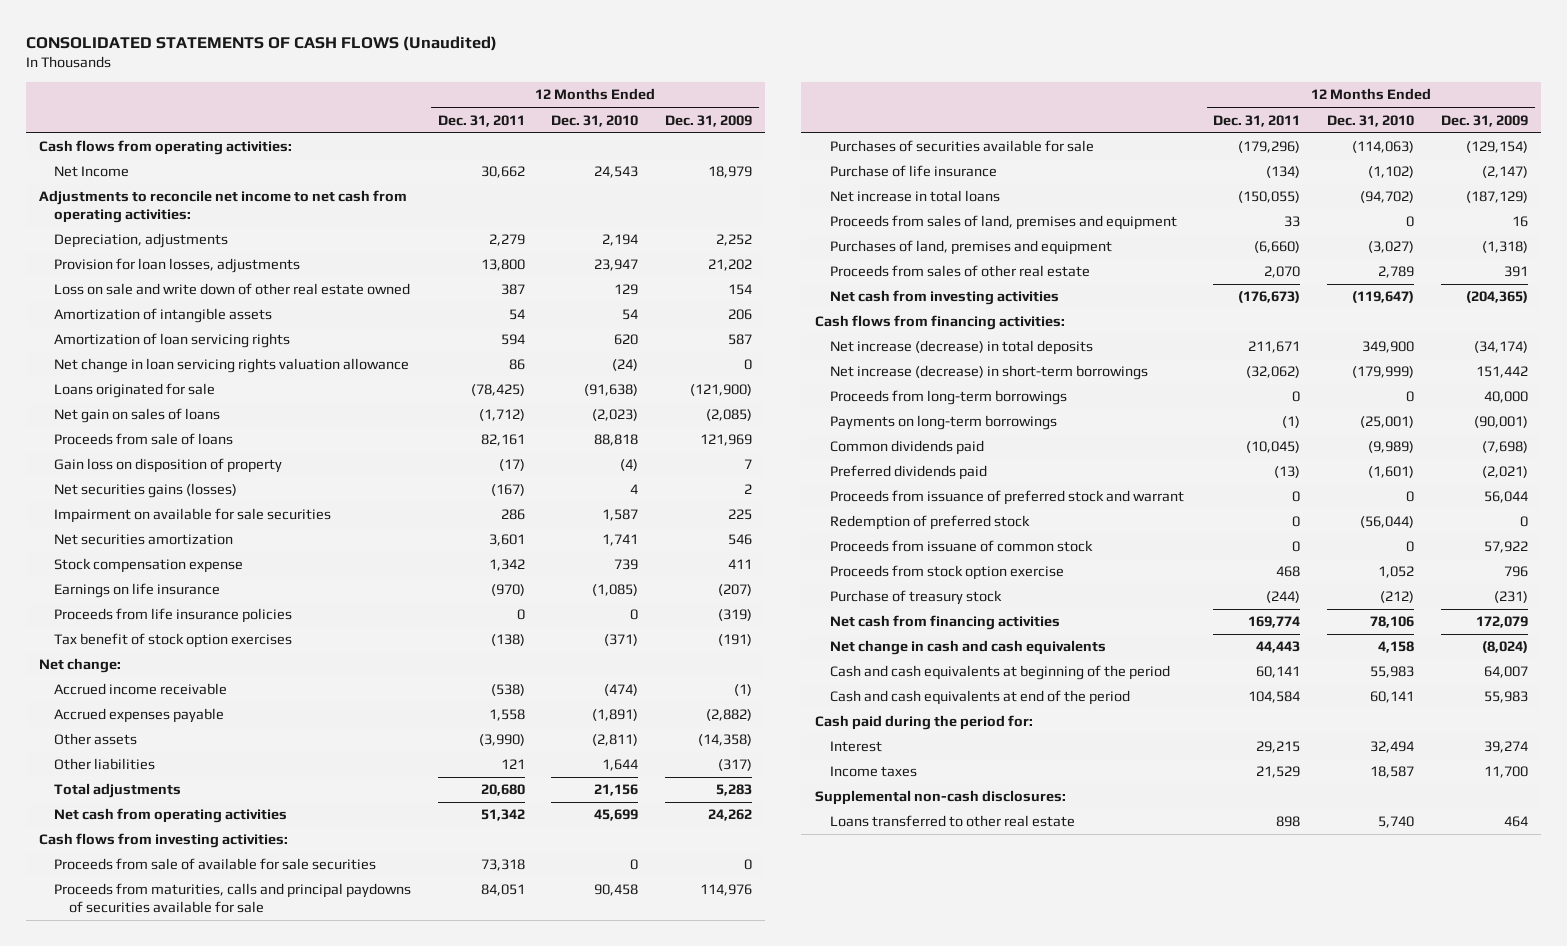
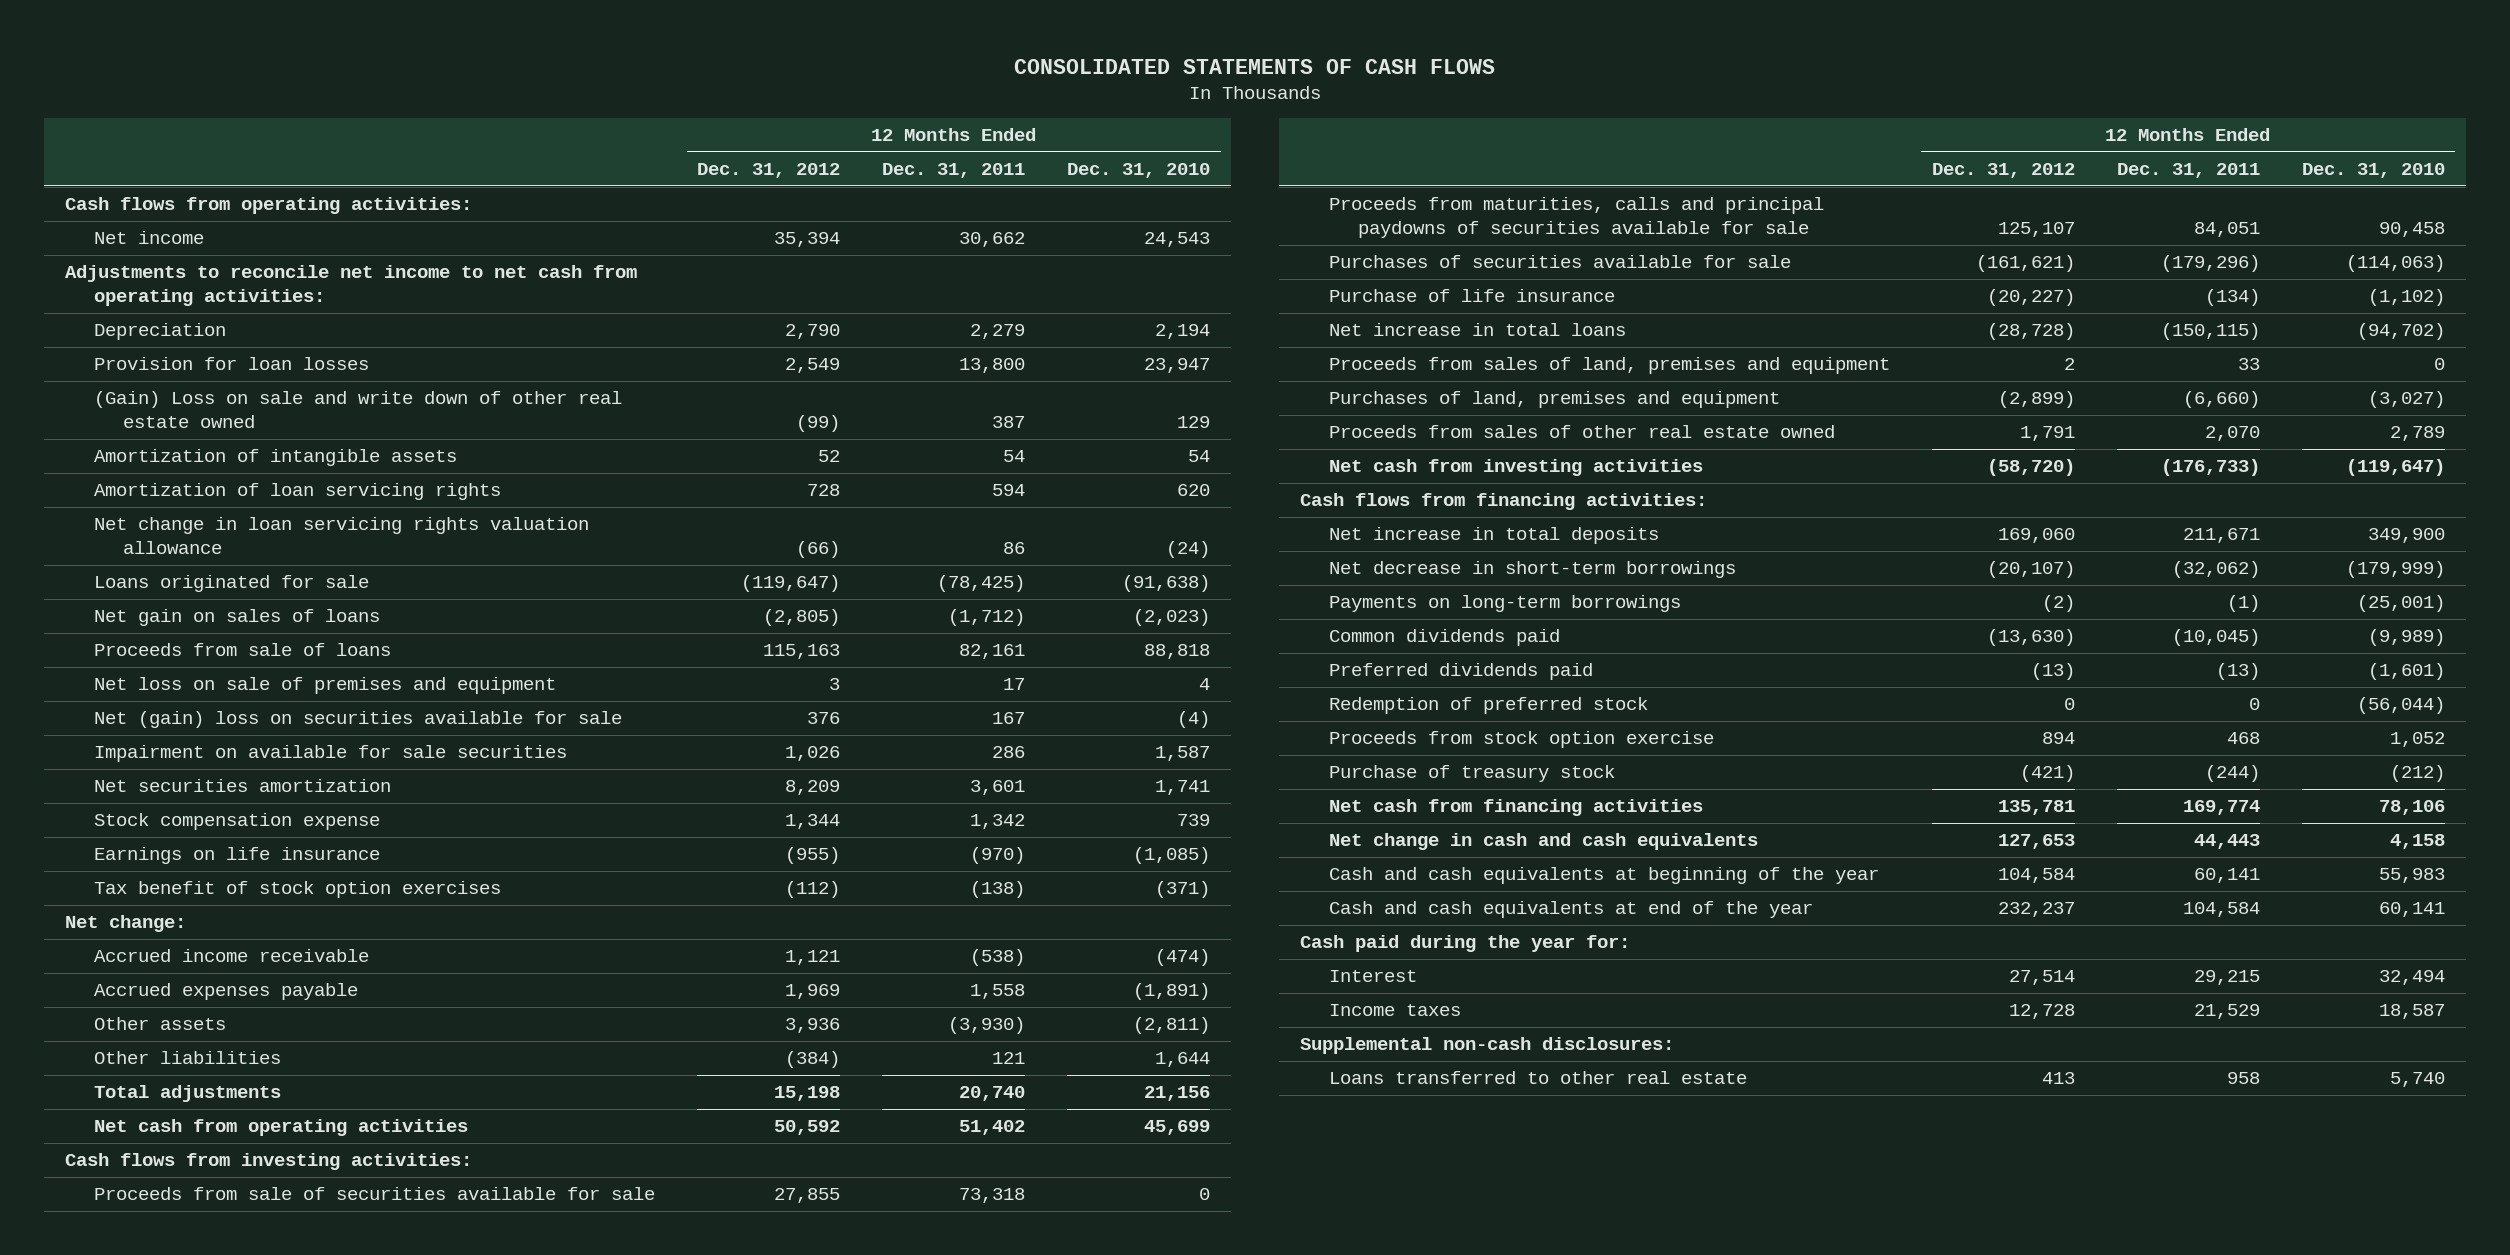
- CONSOLIDATED STATEMENTS OF CASH FLOWS (Unaudited)
+ CONSOLIDATED STATEMENTS OF CASH FLOWS
- | 12 Months Ended Dec. 31, 2011 | 12 Months Ended Dec. 31, 2010 | 12 Months Ended Dec. 31, 2009
+ | 12 Months Ended Dec. 31, 2012 | 12 Months Ended Dec. 31, 2011 | 12 Months Ended Dec. 31, 2010
- Net Income | 30,662 | 24,543 | 18,979
+ Net income | 35,394 | 30,662 | 24,543
- Depreciation, adjustments | 2,279 | 2,194 | 2,252
- Provision for loan losses, adjustments | 13,800 | 23,947 | 21,202
- Loss on sale and write down of other real estate owned | 387 | 129 | 154
+ Depreciation | 2,790 | 2,279 | 2,194
+ Provision for loan losses | 2,549 | 13,800 | 23,947
+ (Gain) Loss on sale and write down of other real estate owned | (99) | 387 | 129
- Gain loss on disposition of property | (17) | (4) | 7
- Net securities gains (losses) | (167) | 4 | 2
+ Net loss on sale of premises and equipment | 3 | 17 | 4
+ Net (gain) loss on securities available for sale | 376 | 167 | (4)
- Proceeds from life insurance policies | 0 | 0 | (319)
- Other assets | (3,990) | (2,811) | (14,358)
+ Other assets | 3,936 | (3,930) | (2,811)
- Total adjustments | 20,680 | 21,156 | 5,283
- Net cash from operating activities | 51,342 | 45,699 | 24,262
+ Total adjustments | 15,198 | 20,740 | 21,156
+ Net cash from operating activities | 50,592 | 51,402 | 45,699
- Proceeds from sale of available for sale securities | 73,318 | 0 | 0
+ Proceeds from sale of securities available for sale | 27,855 | 73,318 | 0
- Net increase in total loans | (150,055) | (94,702) | (187,129)
+ Net increase in total loans | (28,728) | (150,115) | (94,702)
- Proceeds from sales of other real estate | 2,070 | 2,789 | 391
- Net cash from investing activities | (176,673) | (119,647) | (204,365)
+ Proceeds from sales of other real estate owned | 1,791 | 2,070 | 2,789
+ Net cash from investing activities | (58,720) | (176,733) | (119,647)
- Net increase (decrease) in total deposits | 211,671 | 349,900 | (34,174)
- Net increase (decrease) in short-term borrowings | (32,062) | (179,999) | 151,442
- Proceeds from long-term borrowings | 0 | 0 | 40,000
+ Net increase in total deposits | 169,060 | 211,671 | 349,900
+ Net decrease in short-term borrowings | (20,107) | (32,062) | (179,999)
- Proceeds from issuance of preferred stock and warrant | 0 | 0 | 56,044
- Proceeds from issuane of common stock | 0 | 0 | 57,922
- Cash and cash equivalents at beginning of the period | 60,141 | 55,983 | 64,007
- Cash and cash equivalents at end of the period | 104,584 | 60,141 | 55,983
- Cash paid during the period for:
+ Cash and cash equivalents at beginning of the year | 104,584 | 60,141 | 55,983
+ Cash and cash equivalents at end of the year | 232,237 | 104,584 | 60,141
+ Cash paid during the year for:
- Loans transferred to other real estate | 898 | 5,740 | 464
+ Loans transferred to other real estate | 413 | 958 | 5,740

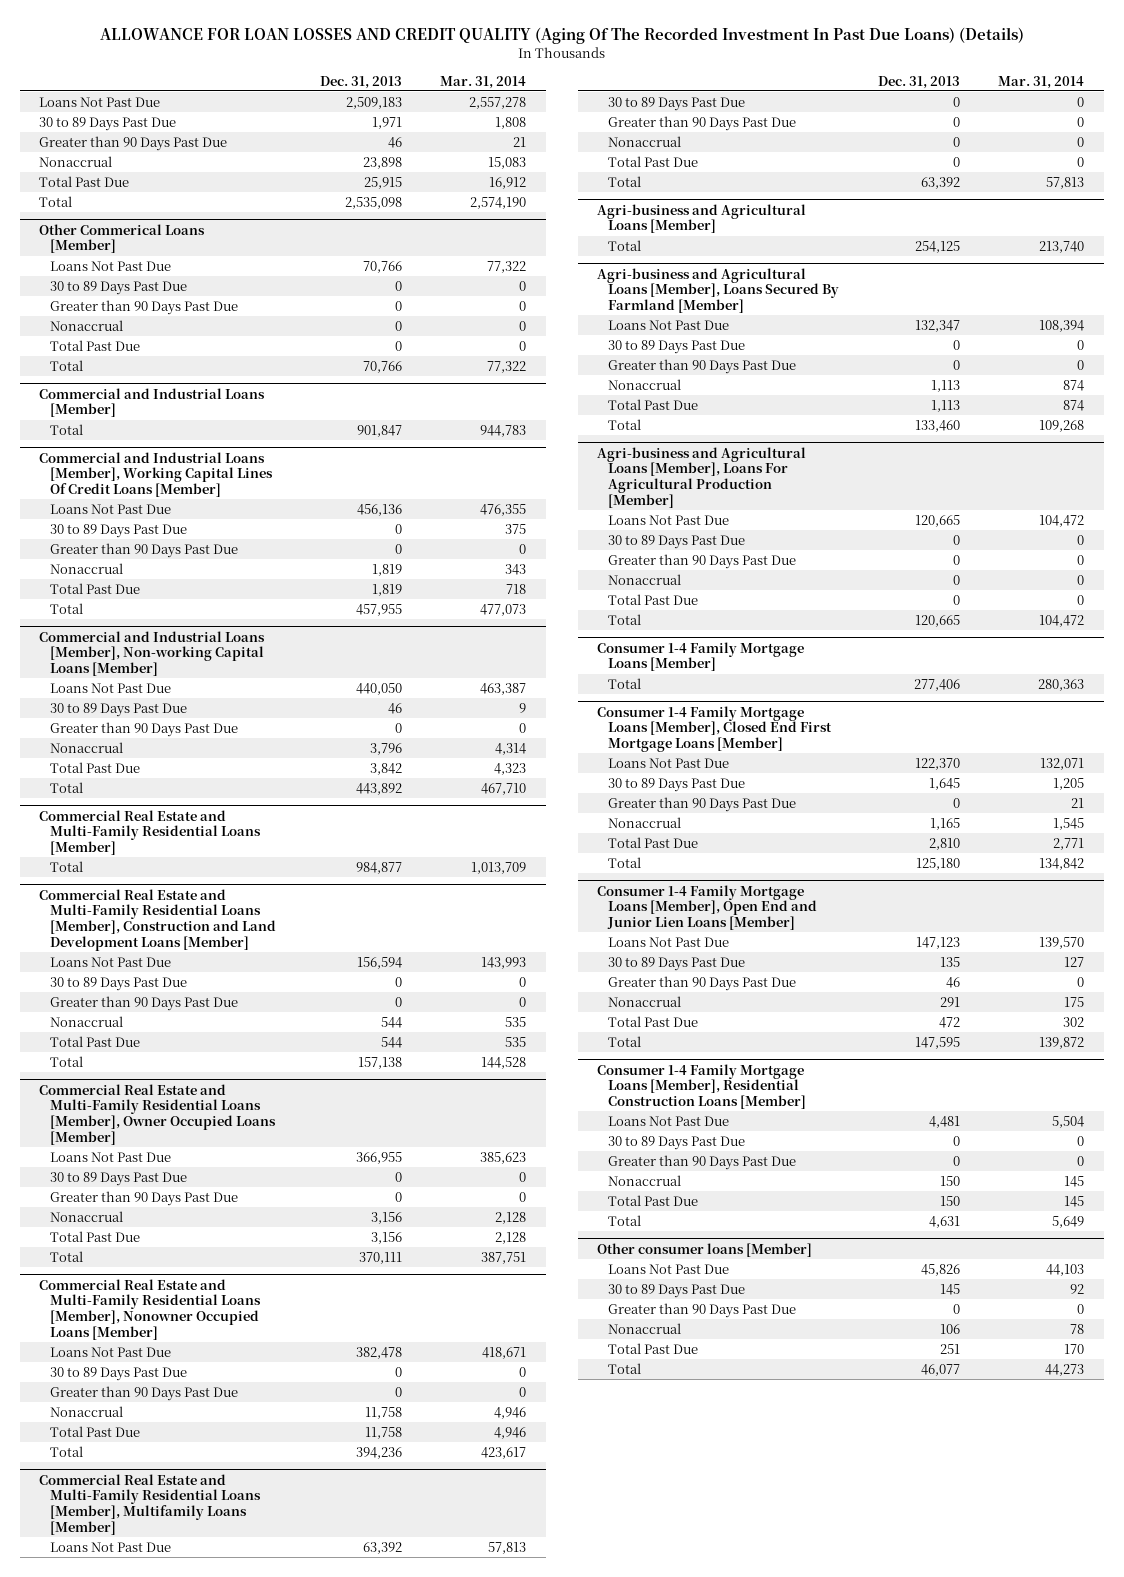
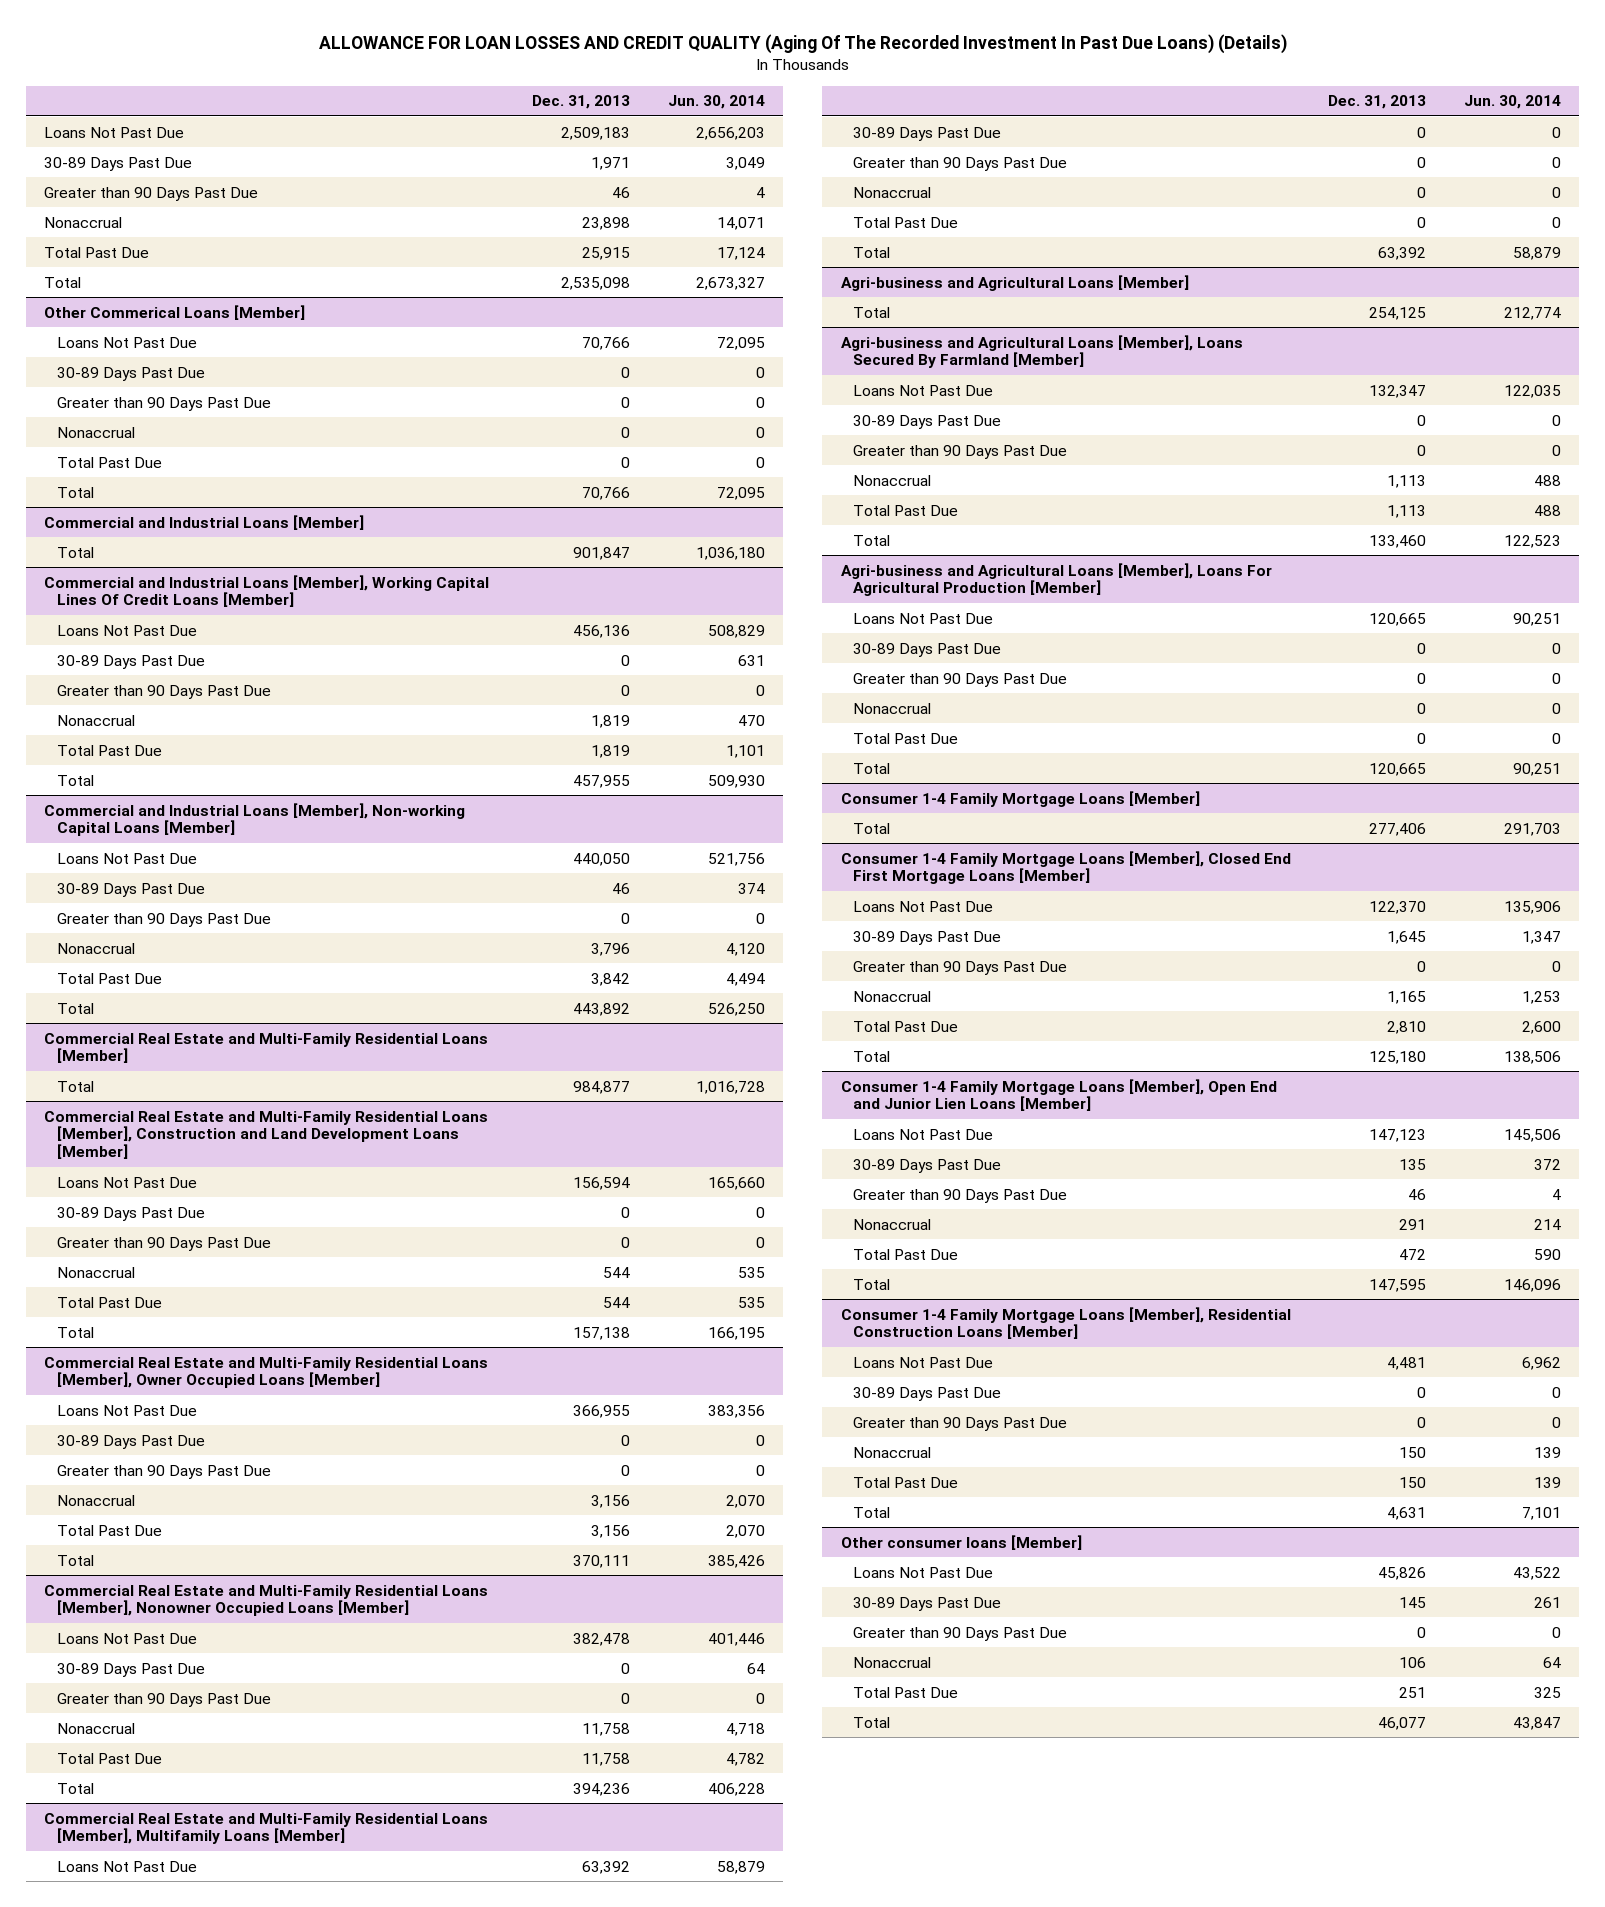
- | Dec. 31, 2013 | Mar. 31, 2014
+ | Dec. 31, 2013 | Jun. 30, 2014
- 30 to 89 Days Past Due | 1,971 | 1,808
+ 30-89 Days Past Due | 1,971 | 3,049
@ Other Commerical Loans [Member]
- 30 to 89 Days Past Due | 0 | 0
+ 30-89 Days Past Due | 0 | 0
@ Commercial and Industrial Loans [Member], Working Capital Lines Of Credit Loans [Member]
- 30 to 89 Days Past Due | 0 | 375
+ 30-89 Days Past Due | 0 | 631
@ Commercial and Industrial Loans [Member], Non-working Capital Loans [Member]
- 30 to 89 Days Past Due | 46 | 9
+ 30-89 Days Past Due | 46 | 374
@ Commercial Real Estate and Multi-Family Residential Loans [Member], Construction and Land Development Loans [Member]
- 30 to 89 Days Past Due | 0 | 0
+ 30-89 Days Past Due | 0 | 0
@ Commercial Real Estate and Multi-Family Residential Loans [Member], Owner Occupied Loans [Member]
- 30 to 89 Days Past Due | 0 | 0
+ 30-89 Days Past Due | 0 | 0
@ Commercial Real Estate and Multi-Family Residential Loans [Member], Nonowner Occupied Loans [Member]
- 30 to 89 Days Past Due | 0 | 0
+ 30-89 Days Past Due | 0 | 64
@ Commercial Real Estate and Multi-Family Residential Loans [Member], Multifamily Loans [Member]
- 30 to 89 Days Past Due | 0 | 0
+ 30-89 Days Past Due | 0 | 0
@ Agri-business and Agricultural Loans [Member], Loans Secured By Farmland [Member]
- 30 to 89 Days Past Due | 0 | 0
+ 30-89 Days Past Due | 0 | 0
@ Agri-business and Agricultural Loans [Member], Loans For Agricultural Production [Member]
- 30 to 89 Days Past Due | 0 | 0
+ 30-89 Days Past Due | 0 | 0
@ Consumer 1-4 Family Mortgage Loans [Member], Closed End First Mortgage Loans [Member]
- 30 to 89 Days Past Due | 1,645 | 1,205
+ 30-89 Days Past Due | 1,645 | 1,347
@ Consumer 1-4 Family Mortgage Loans [Member], Open End and Junior Lien Loans [Member]
- 30 to 89 Days Past Due | 135 | 127
+ 30-89 Days Past Due | 135 | 372
@ Consumer 1-4 Family Mortgage Loans [Member], Residential Construction Loans [Member]
- 30 to 89 Days Past Due | 0 | 0
+ 30-89 Days Past Due | 0 | 0
@ Other consumer loans [Member]
- 30 to 89 Days Past Due | 145 | 92
+ 30-89 Days Past Due | 145 | 261

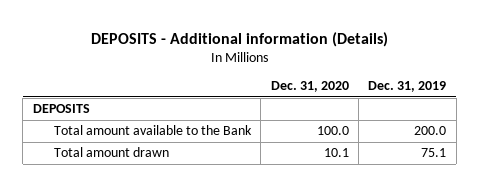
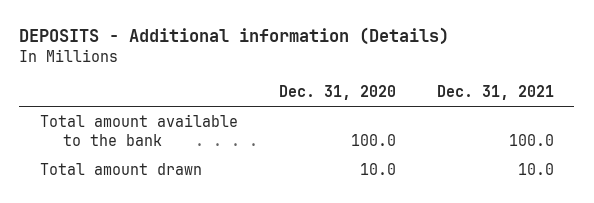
- | Dec. 31, 2020 | Dec. 31, 2019
+ | Dec. 31, 2020 | Dec. 31, 2021
- DEPOSITS
- Total amount available to the Bank | 100.0 | 200.0
- Total amount drawn | 10.1 | 75.1
+ Total amount available to the bank | 100.0 | 100.0
+ Total amount drawn | 10.0 | 10.0

